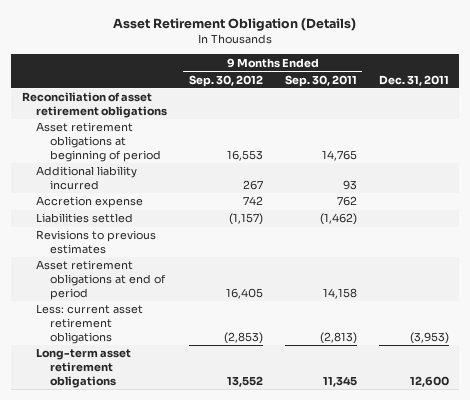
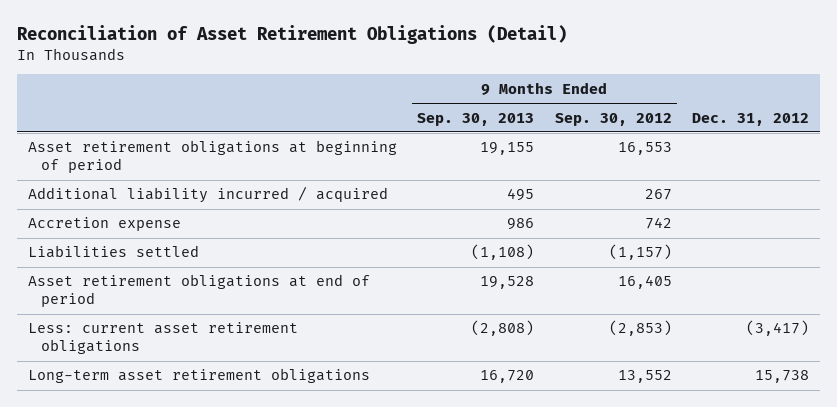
- Asset Retirement Obligation (Details)
+ Reconciliation of Asset Retirement Obligations (Detail)
- | 9 Months Ended Sep. 30, 2012 | 9 Months Ended Sep. 30, 2011 | Dec. 31, 2011
+ | 9 Months Ended Sep. 30, 2013 | 9 Months Ended Sep. 30, 2012 | Dec. 31, 2012
- Reconciliation of asset retirement obligations
- Additional liability incurred | 267 | 93 |
+ Additional liability incurred / acquired | 495 | 267 |
- Revisions to previous estimates

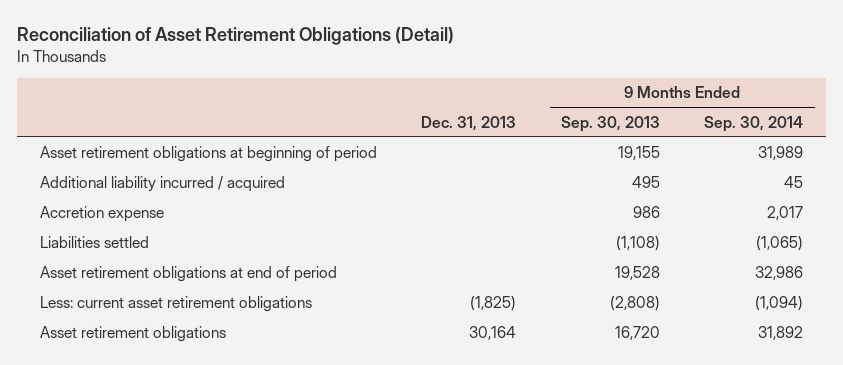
- | 9 Months Ended Sep. 30, 2013 | 9 Months Ended Sep. 30, 2012 | Dec. 31, 2012
+ | Dec. 31, 2013 | 9 Months Ended Sep. 30, 2013 | 9 Months Ended Sep. 30, 2014
- Long-term asset retirement obligations | 16,720 | 13,552 | 15,738
+ Asset retirement obligations | 30,164 | 16,720 | 31,892

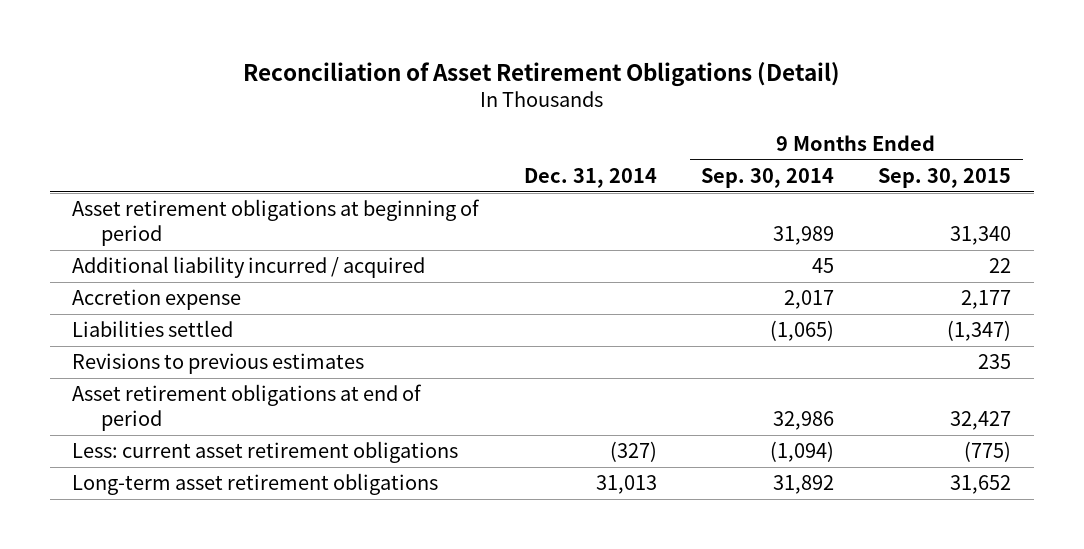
- | Dec. 31, 2013 | 9 Months Ended Sep. 30, 2013 | 9 Months Ended Sep. 30, 2014
+ | Dec. 31, 2014 | 9 Months Ended Sep. 30, 2014 | 9 Months Ended Sep. 30, 2015
+ Revisions to previous estimates | | | 235
- Asset retirement obligations | 30,164 | 16,720 | 31,892
+ Long-term asset retirement obligations | 31,013 | 31,892 | 31,652

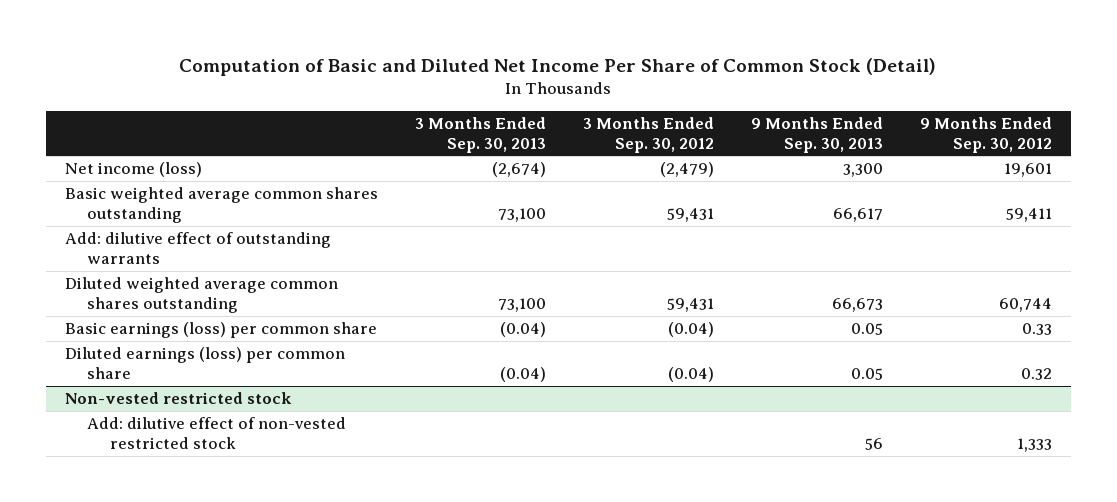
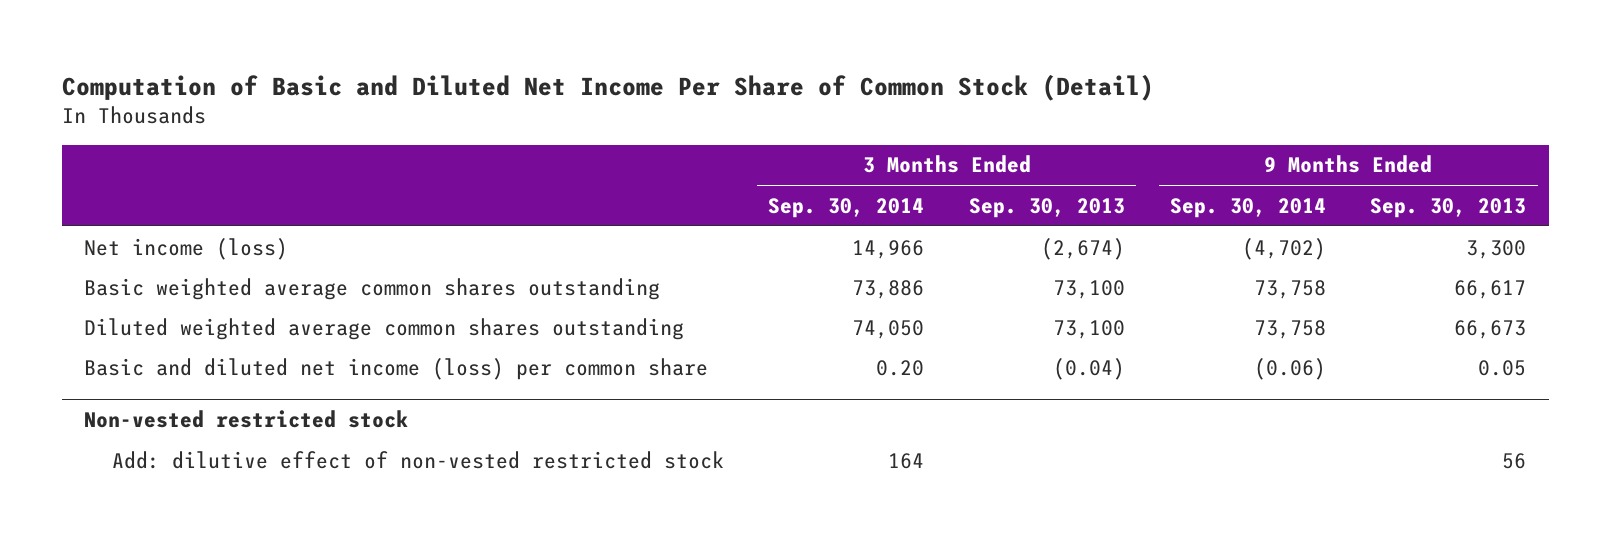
- | 3 Months Ended Sep. 30, 2013 | 3 Months Ended Sep. 30, 2012 | 9 Months Ended Sep. 30, 2013 | 9 Months Ended Sep. 30, 2012
+ | 3 Months Ended Sep. 30, 2014 | 3 Months Ended Sep. 30, 2013 | 9 Months Ended Sep. 30, 2014 | 9 Months Ended Sep. 30, 2013
- Add: dilutive effect of outstanding warrants
- Basic earnings (loss) per common share | (0.04) | (0.04) | 0.05 | 0.33
- Diluted earnings (loss) per common share | (0.04) | (0.04) | 0.05 | 0.32
+ Basic and diluted net income (loss) per common share | 0.20 | (0.04) | (0.06) | 0.05

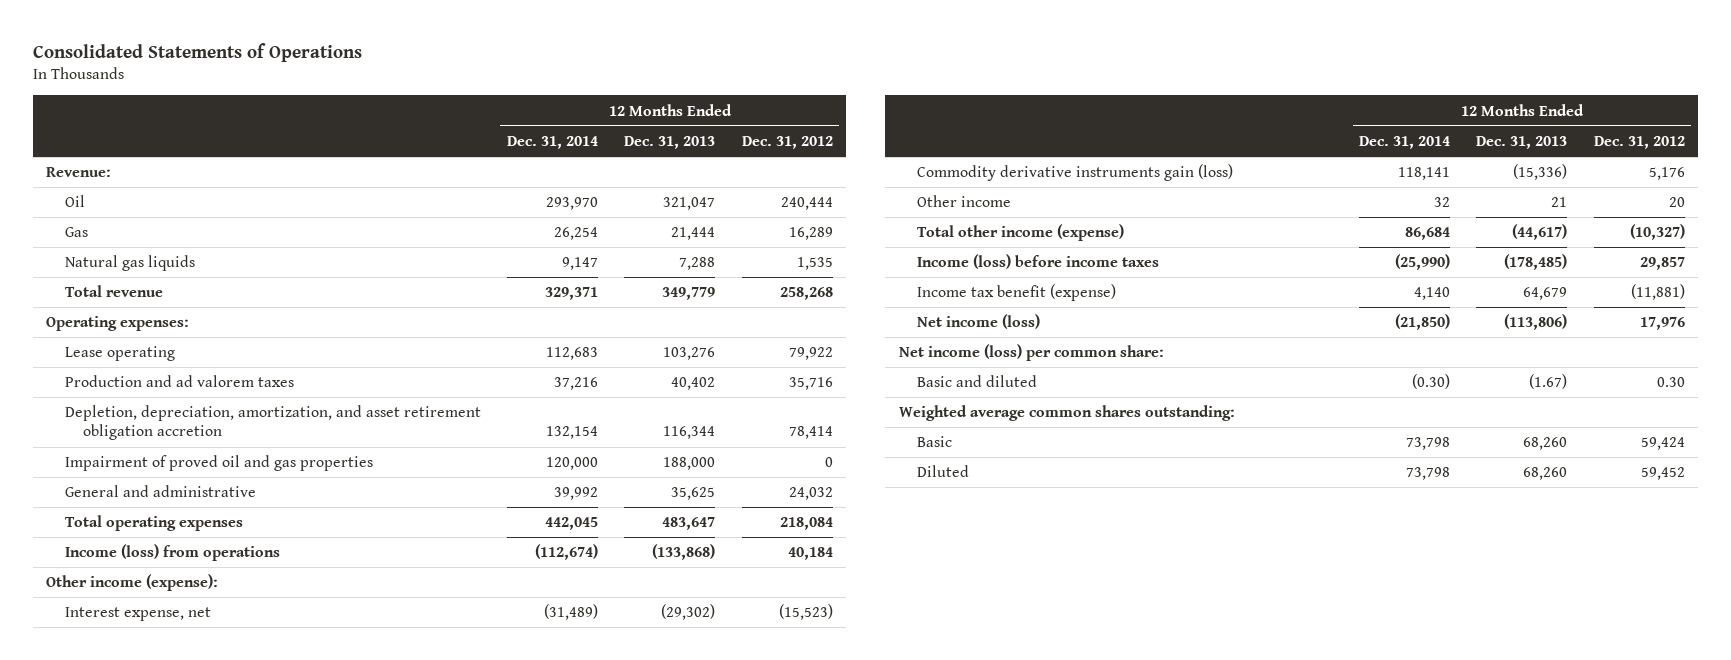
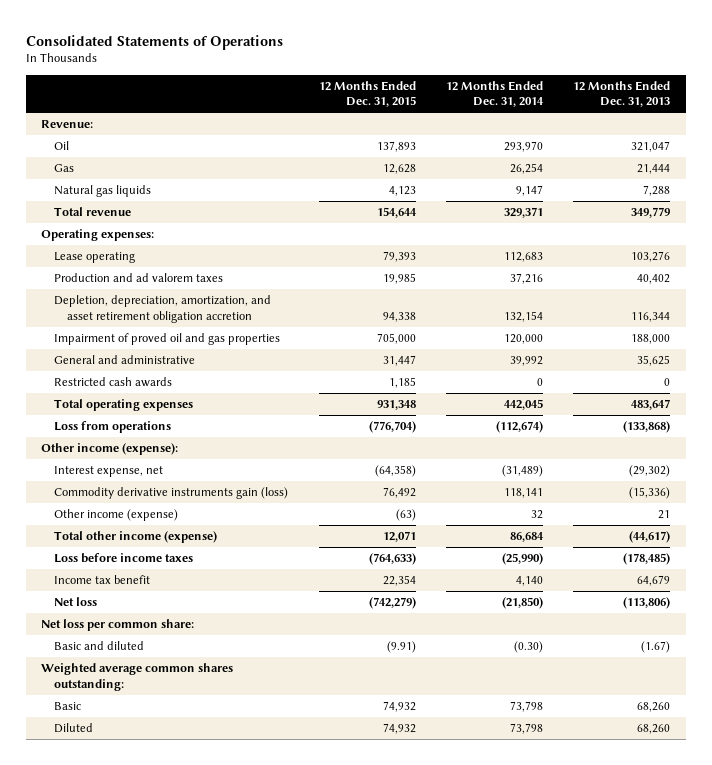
- | 12 Months Ended Dec. 31, 2014 | 12 Months Ended Dec. 31, 2013 | 12 Months Ended Dec. 31, 2012
+ | 12 Months Ended Dec. 31, 2015 | 12 Months Ended Dec. 31, 2014 | 12 Months Ended Dec. 31, 2013
+ Restricted cash awards | 1,185 | 0 | 0
- Income (loss) from operations | (112,674) | (133,868) | 40,184
+ Loss from operations | (776,704) | (112,674) | (133,868)
- Other income | 32 | 21 | 20
+ Other income (expense) | (63) | 32 | 21
- Income (loss) before income taxes | (25,990) | (178,485) | 29,857
- Income tax benefit (expense) | 4,140 | 64,679 | (11,881)
- Net income (loss) | (21,850) | (113,806) | 17,976
- Net income (loss) per common share:
+ Loss before income taxes | (764,633) | (25,990) | (178,485)
+ Income tax benefit | 22,354 | 4,140 | 64,679
+ Net loss | (742,279) | (21,850) | (113,806)
+ Net loss per common share:

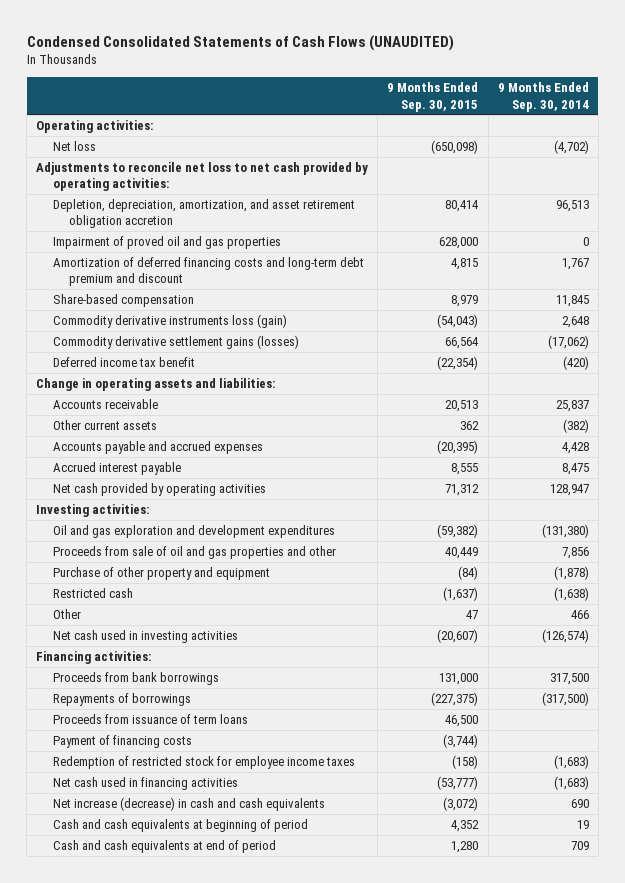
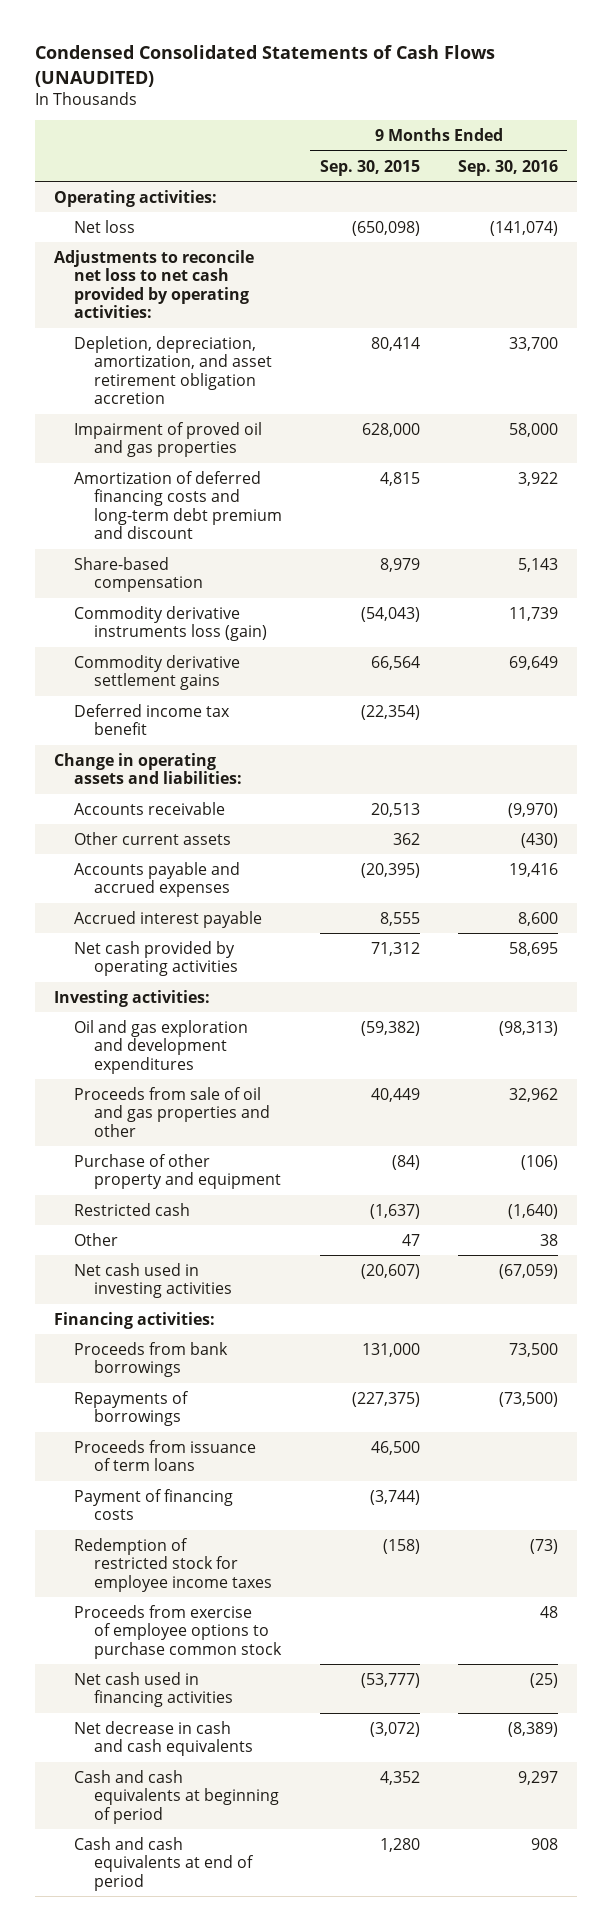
- | 9 Months Ended Sep. 30, 2015 | 9 Months Ended Sep. 30, 2014
+ | 9 Months Ended Sep. 30, 2015 | 9 Months Ended Sep. 30, 2016
- Commodity derivative settlement gains (losses) | 66,564 | (17,062)
+ Commodity derivative settlement gains | 66,564 | 69,649
+ Proceeds from exercise of employee options to purchase common stock | | 48
- Net increase (decrease) in cash and cash equivalents | (3,072) | 690
+ Net decrease in cash and cash equivalents | (3,072) | (8,389)

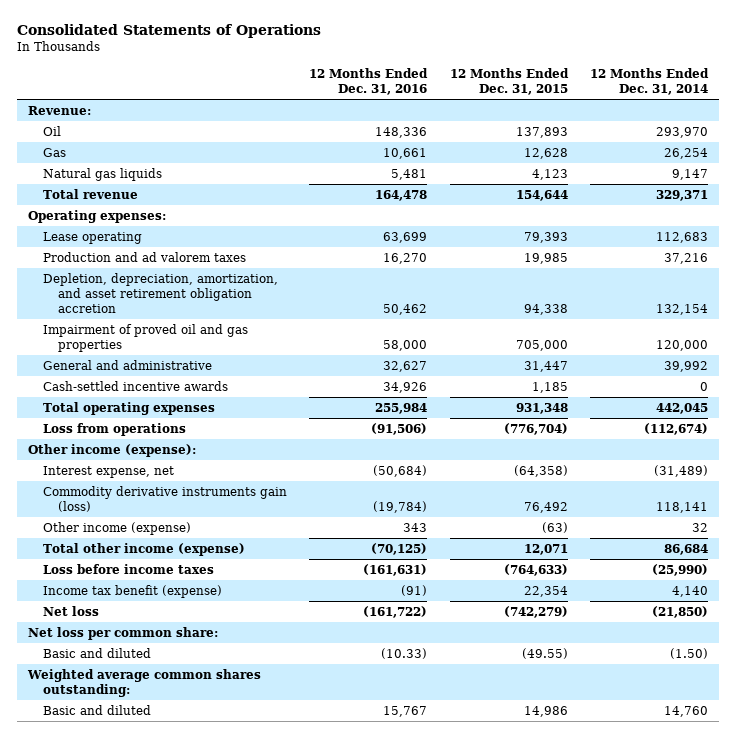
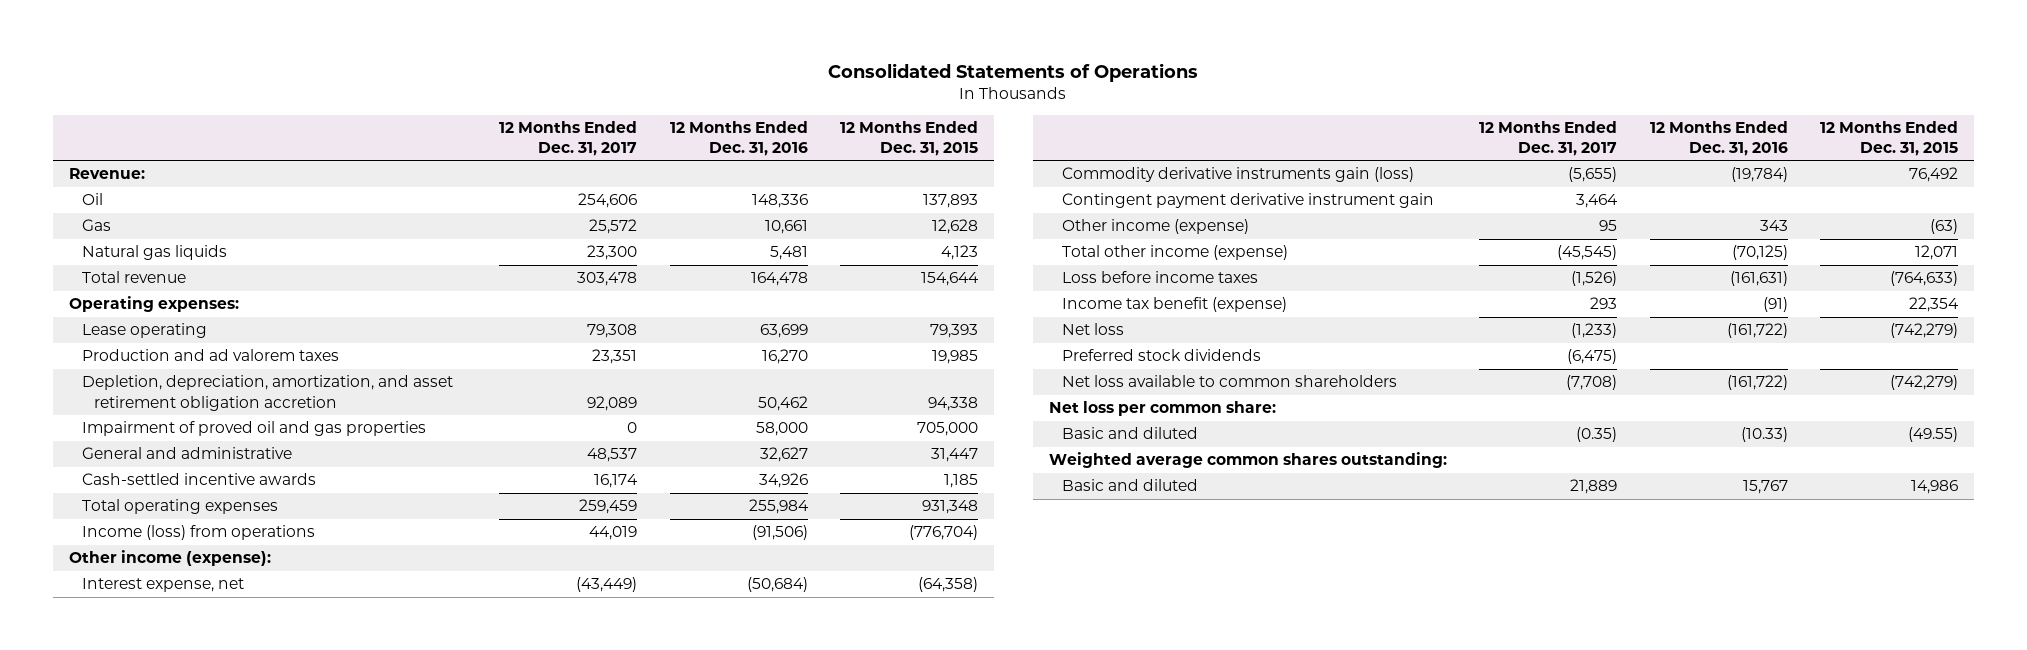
- | 12 Months Ended Dec. 31, 2016 | 12 Months Ended Dec. 31, 2015 | 12 Months Ended Dec. 31, 2014
+ | 12 Months Ended Dec. 31, 2017 | 12 Months Ended Dec. 31, 2016 | 12 Months Ended Dec. 31, 2015
- Loss from operations | (91,506) | (776,704) | (112,674)
+ Income (loss) from operations | 44,019 | (91,506) | (776,704)
+ Contingent payment derivative instrument gain | 3,464 | |
+ Preferred stock dividends | (6,475) | |
+ Net loss available to common shareholders | (7,708) | (161,722) | (742,279)

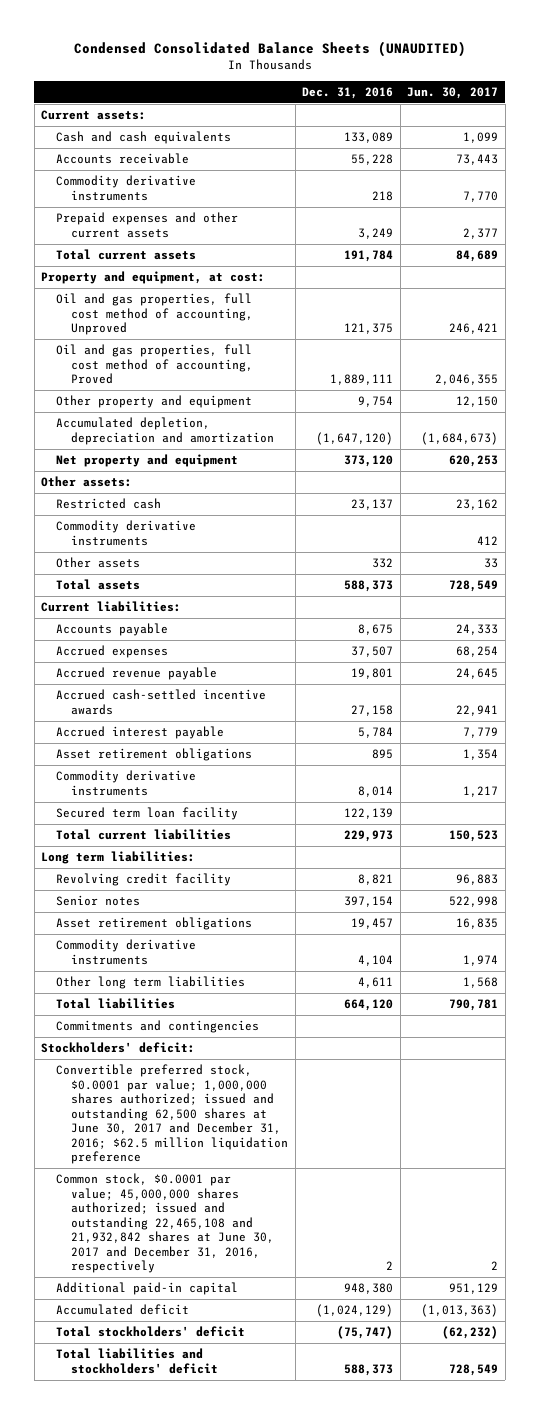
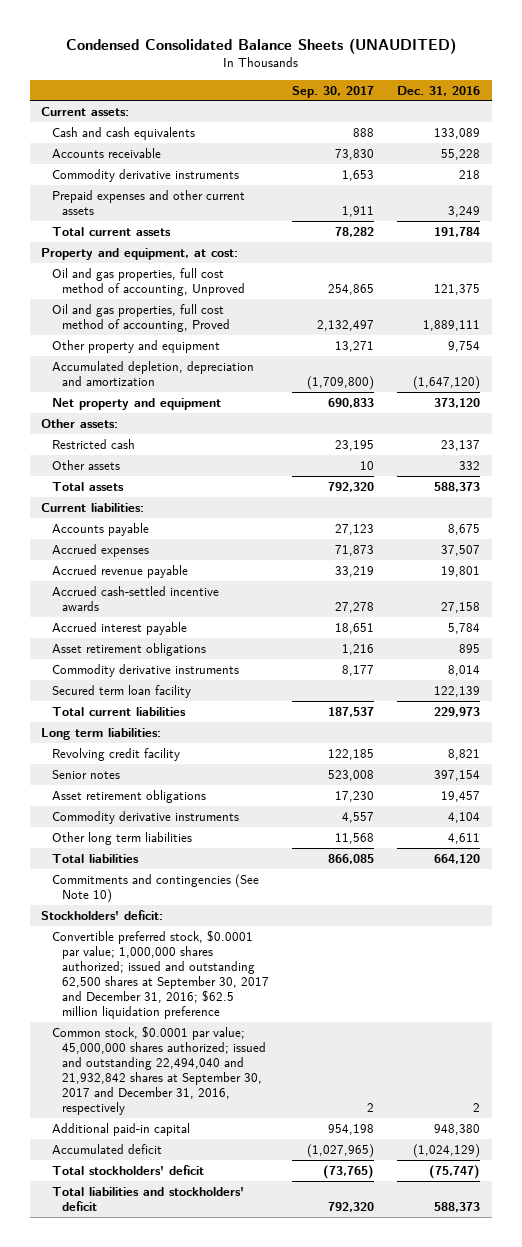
- | Dec. 31, 2016 | Jun. 30, 2017
+ | Sep. 30, 2017 | Dec. 31, 2016
- Commodity derivative instruments | | 412
- Commitments and contingencies
+ Commitments and contingencies (See Note 10)
- Convertible preferred stock, $0.0001 par value; 1,000,000 shares authorized; issued and outstanding 62,500 shares at June 30, 2017 and December 31, 2016; $62.5 million liquidation preference
- Common stock, $0.0001 par value; 45,000,000 shares authorized; issued and outstanding 22,465,108 and 21,932,842 shares at June 30, 2017 and December 31, 2016, respectively | 2 | 2
+ Convertible preferred stock, $0.0001 par value; 1,000,000 shares authorized; issued and outstanding 62,500 shares at September 30, 2017 and December 31, 2016; $62.5 million liquidation preference
+ Common stock, $0.0001 par value; 45,000,000 shares authorized; issued and outstanding 22,494,040 and 21,932,842 shares at September 30, 2017 and December 31, 2016, respectively | 2 | 2

